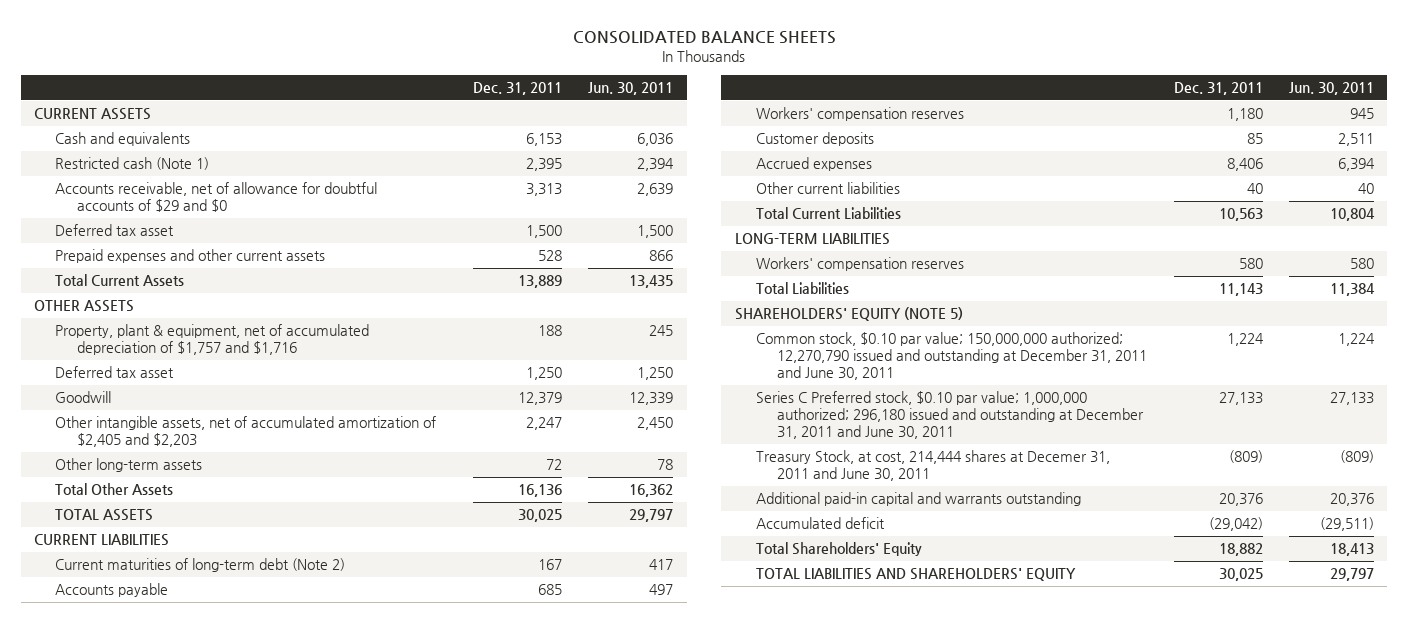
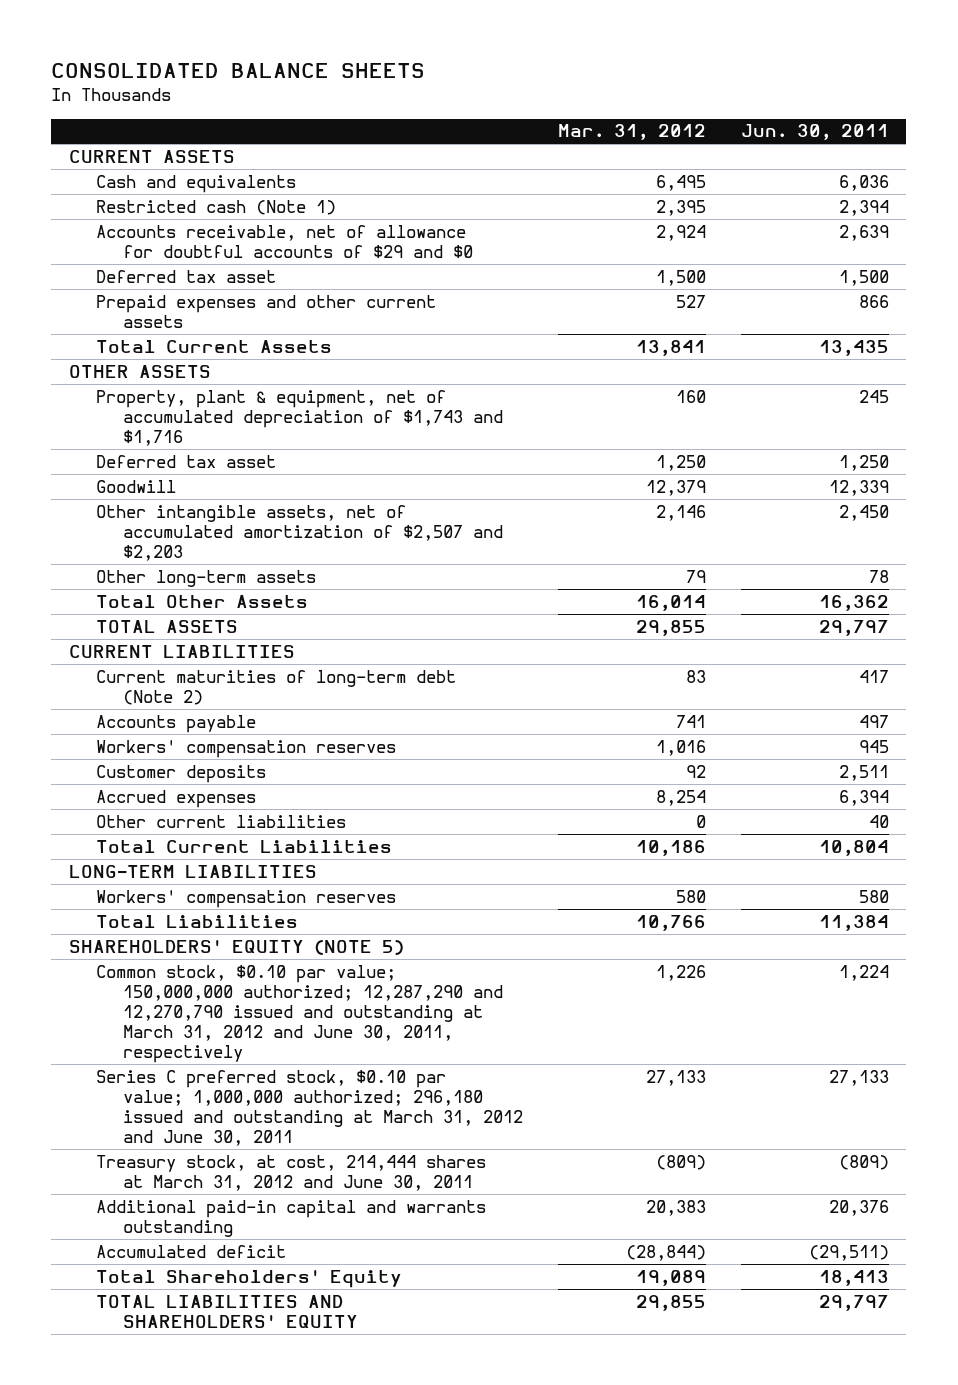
- | Dec. 31, 2011 | Jun. 30, 2011
+ | Mar. 31, 2012 | Jun. 30, 2011
- Property, plant & equipment, net of accumulated depreciation of $1,757 and $1,716 | 188 | 245
+ Property, plant & equipment, net of accumulated depreciation of $1,743 and $1,716 | 160 | 245
- Other intangible assets, net of accumulated amortization of $2,405 and $2,203 | 2,247 | 2,450
+ Other intangible assets, net of accumulated amortization of $2,507 and $2,203 | 2,146 | 2,450
- Common stock, $0.10 par value; 150,000,000 authorized; 12,270,790 issued and outstanding at December 31, 2011 and June 30, 2011 | 1,224 | 1,224
- Series C Preferred stock, $0.10 par value; 1,000,000 authorized; 296,180 issued and outstanding at December 31, 2011 and June 30, 2011 | 27,133 | 27,133
- Treasury Stock, at cost, 214,444 shares at Decemer 31, 2011 and June 30, 2011 | (809) | (809)
+ Common stock, $0.10 par value; 150,000,000 authorized; 12,287,290 and 12,270,790 issued and outstanding at March 31, 2012 and June 30, 2011, respectively | 1,226 | 1,224
+ Series C preferred stock, $0.10 par value; 1,000,000 authorized; 296,180 issued and outstanding at March 31, 2012 and June 30, 2011 | 27,133 | 27,133
+ Treasury stock, at cost, 214,444 shares at March 31, 2012 and June 30, 2011 | (809) | (809)

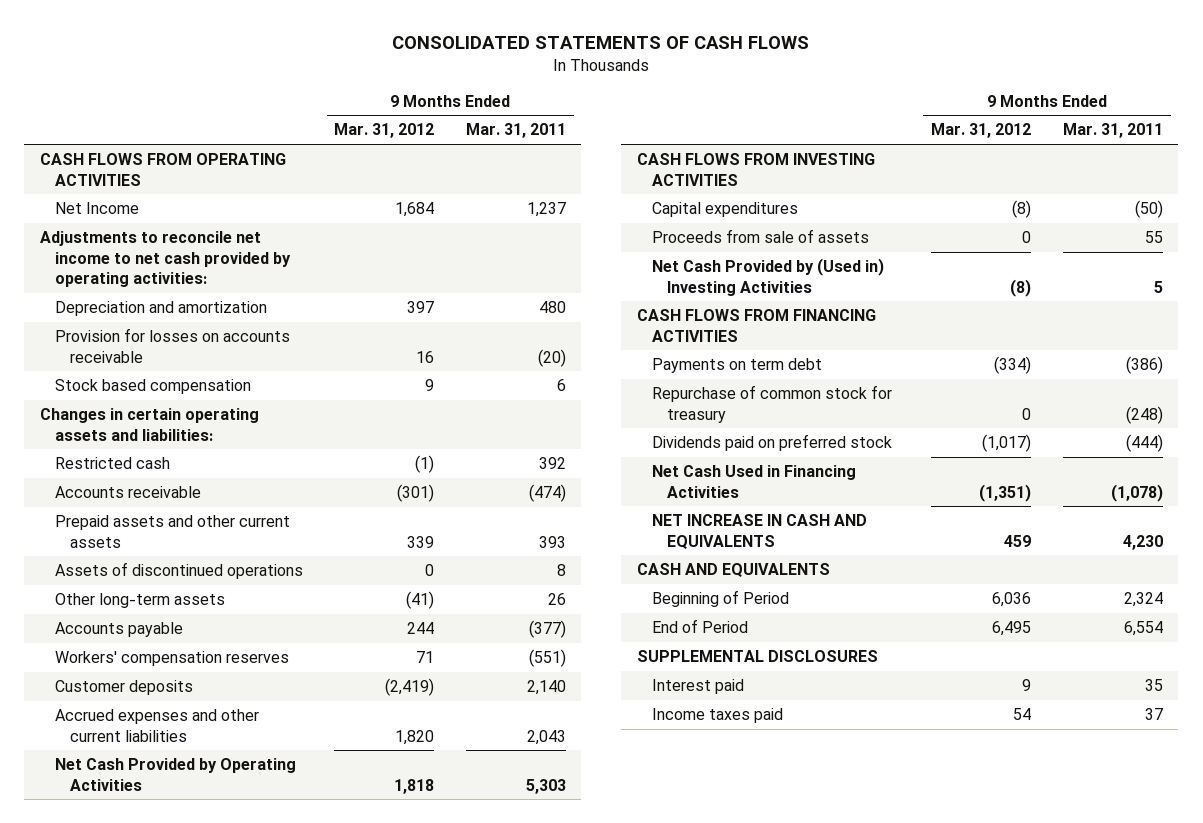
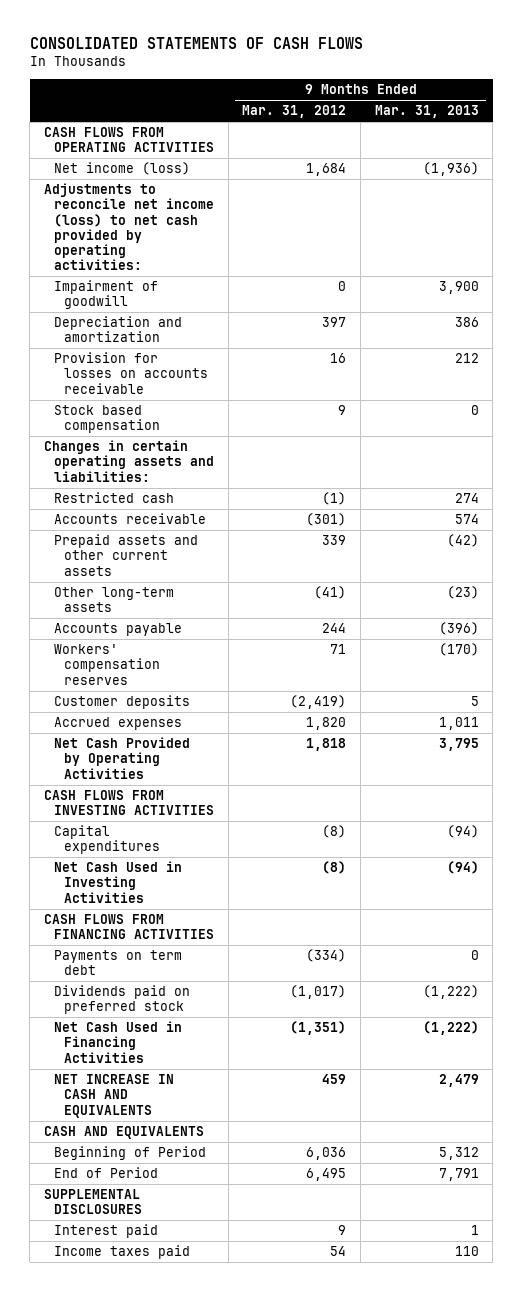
- | 9 Months Ended Mar. 31, 2012 | 9 Months Ended Mar. 31, 2011
+ | 9 Months Ended Mar. 31, 2012 | 9 Months Ended Mar. 31, 2013
- Net Income | 1,684 | 1,237
- Adjustments to reconcile net income to net cash provided by operating activities:
+ Net income (loss) | 1,684 | (1,936)
+ Adjustments to reconcile net income (loss) to net cash provided by operating activities:
+ Impairment of goodwill | 0 | 3,900
- Assets of discontinued operations | 0 | 8
- Accrued expenses and other current liabilities | 1,820 | 2,043
+ Accrued expenses | 1,820 | 1,011
- Proceeds from sale of assets | 0 | 55
- Net Cash Provided by (Used in) Investing Activities | (8) | 5
+ Net Cash Used in Investing Activities | (8) | (94)
- Repurchase of common stock for treasury | 0 | (248)

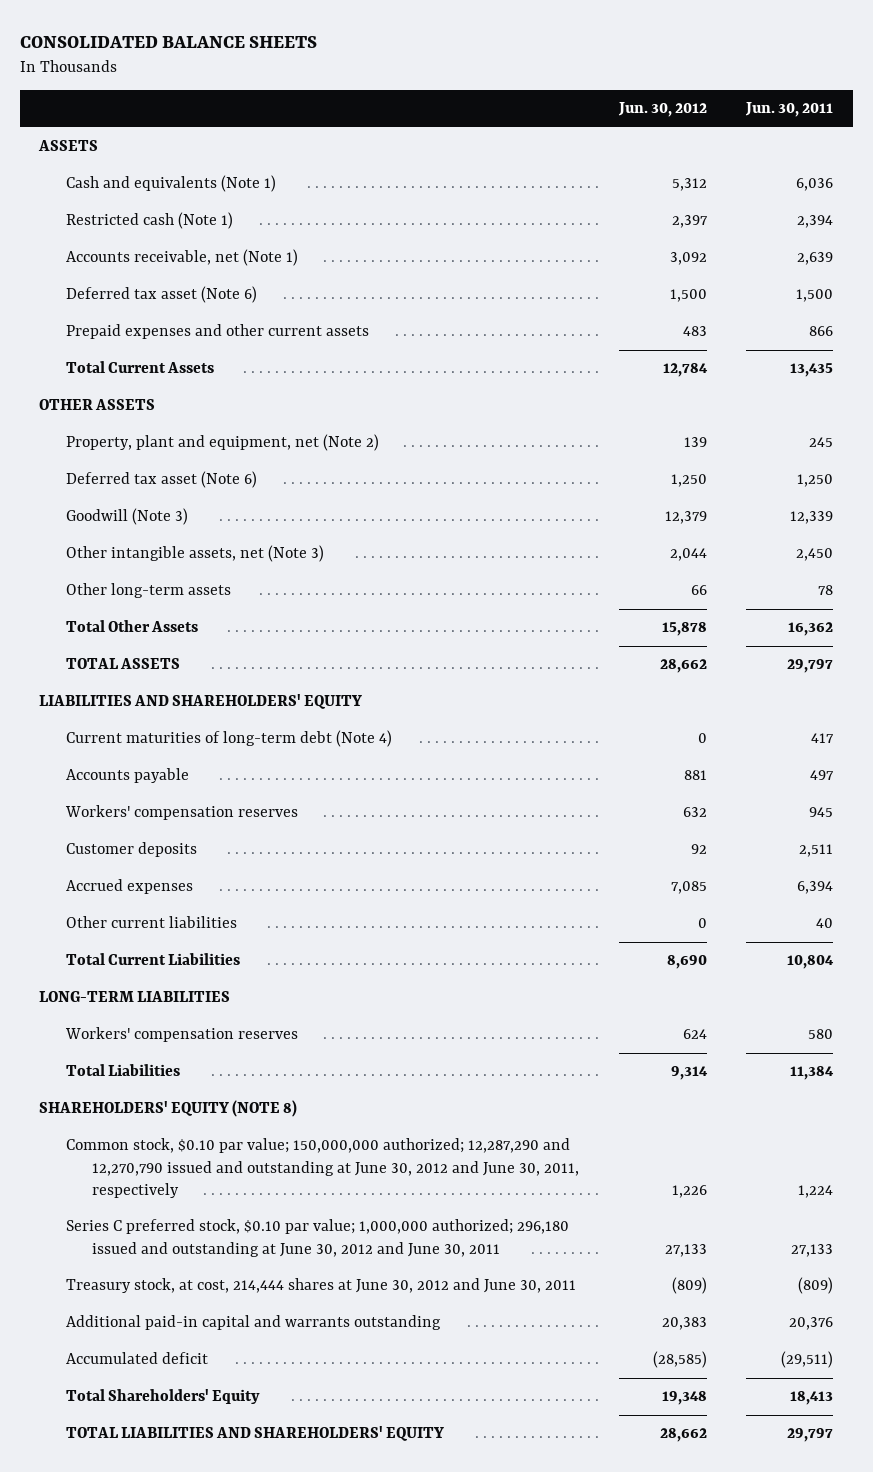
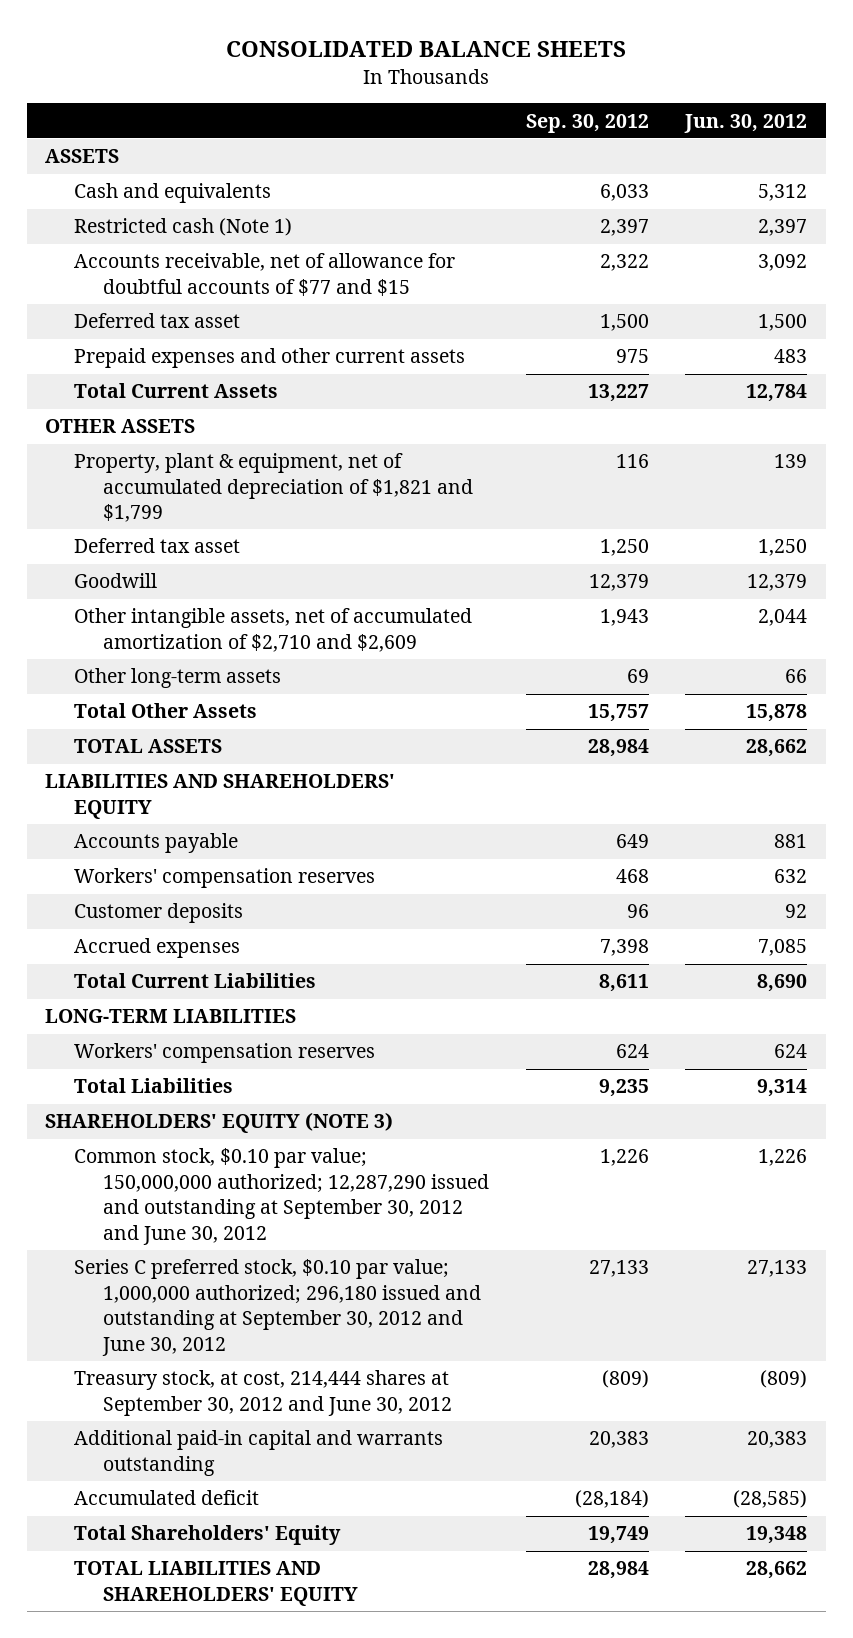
- | Jun. 30, 2012 | Jun. 30, 2011
+ | Sep. 30, 2012 | Jun. 30, 2012
- Cash and equivalents (Note 1) | 5,312 | 6,036
+ Cash and equivalents | 6,033 | 5,312
- Accounts receivable, net (Note 1) | 3,092 | 2,639
- Deferred tax asset (Note 6) | 1,500 | 1,500
+ Accounts receivable, net of allowance for doubtful accounts of $77 and $15 | 2,322 | 3,092
+ Deferred tax asset | 1,500 | 1,500
- Property, plant and equipment, net (Note 2) | 139 | 245
- Deferred tax asset (Note 6) | 1,250 | 1,250
- Goodwill (Note 3) | 12,379 | 12,339
- Other intangible assets, net (Note 3) | 2,044 | 2,450
+ Property, plant & equipment, net of accumulated depreciation of $1,821 and $1,799 | 116 | 139
+ Deferred tax asset | 1,250 | 1,250
+ Goodwill | 12,379 | 12,379
+ Other intangible assets, net of accumulated amortization of $2,710 and $2,609 | 1,943 | 2,044
- Current maturities of long-term debt (Note 4) | 0 | 417
- Other current liabilities | 0 | 40
- SHAREHOLDERS' EQUITY (NOTE 8)
- Common stock, $0.10 par value; 150,000,000 authorized; 12,287,290 and 12,270,790 issued and outstanding at June 30, 2012 and June 30, 2011, respectively | 1,226 | 1,224
- Series C preferred stock, $0.10 par value; 1,000,000 authorized; 296,180 issued and outstanding at June 30, 2012 and June 30, 2011 | 27,133 | 27,133
- Treasury stock, at cost, 214,444 shares at June 30, 2012 and June 30, 2011 | (809) | (809)
+ SHAREHOLDERS' EQUITY (NOTE 3)
+ Common stock, $0.10 par value; 150,000,000 authorized; 12,287,290 issued and outstanding at September 30, 2012 and June 30, 2012 | 1,226 | 1,226
+ Series C preferred stock, $0.10 par value; 1,000,000 authorized; 296,180 issued and outstanding at September 30, 2012 and June 30, 2012 | 27,133 | 27,133
+ Treasury stock, at cost, 214,444 shares at September 30, 2012 and June 30, 2012 | (809) | (809)

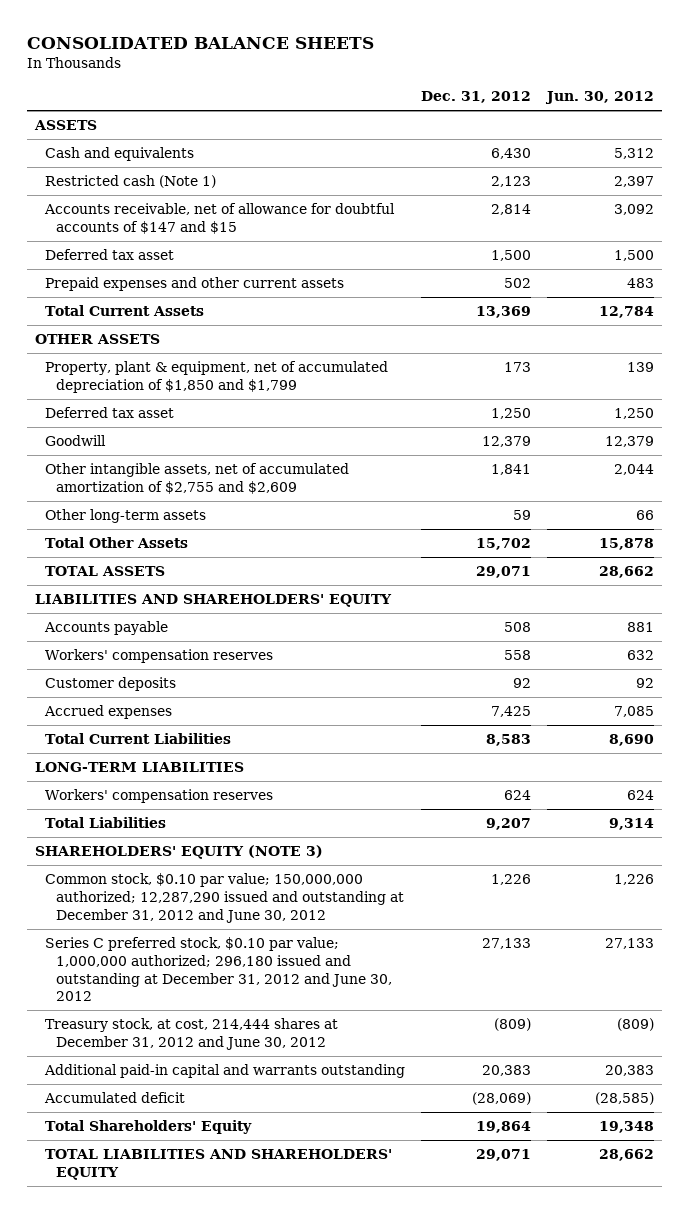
- | Sep. 30, 2012 | Jun. 30, 2012
+ | Dec. 31, 2012 | Jun. 30, 2012
- Accounts receivable, net of allowance for doubtful accounts of $77 and $15 | 2,322 | 3,092
+ Accounts receivable, net of allowance for doubtful accounts of $147 and $15 | 2,814 | 3,092
- Property, plant & equipment, net of accumulated depreciation of $1,821 and $1,799 | 116 | 139
+ Property, plant & equipment, net of accumulated depreciation of $1,850 and $1,799 | 173 | 139
- Other intangible assets, net of accumulated amortization of $2,710 and $2,609 | 1,943 | 2,044
+ Other intangible assets, net of accumulated amortization of $2,755 and $2,609 | 1,841 | 2,044
- Common stock, $0.10 par value; 150,000,000 authorized; 12,287,290 issued and outstanding at September 30, 2012 and June 30, 2012 | 1,226 | 1,226
- Series C preferred stock, $0.10 par value; 1,000,000 authorized; 296,180 issued and outstanding at September 30, 2012 and June 30, 2012 | 27,133 | 27,133
- Treasury stock, at cost, 214,444 shares at September 30, 2012 and June 30, 2012 | (809) | (809)
+ Common stock, $0.10 par value; 150,000,000 authorized; 12,287,290 issued and outstanding at December 31, 2012 and June 30, 2012 | 1,226 | 1,226
+ Series C preferred stock, $0.10 par value; 1,000,000 authorized; 296,180 issued and outstanding at December 31, 2012 and June 30, 2012 | 27,133 | 27,133
+ Treasury stock, at cost, 214,444 shares at December 31, 2012 and June 30, 2012 | (809) | (809)

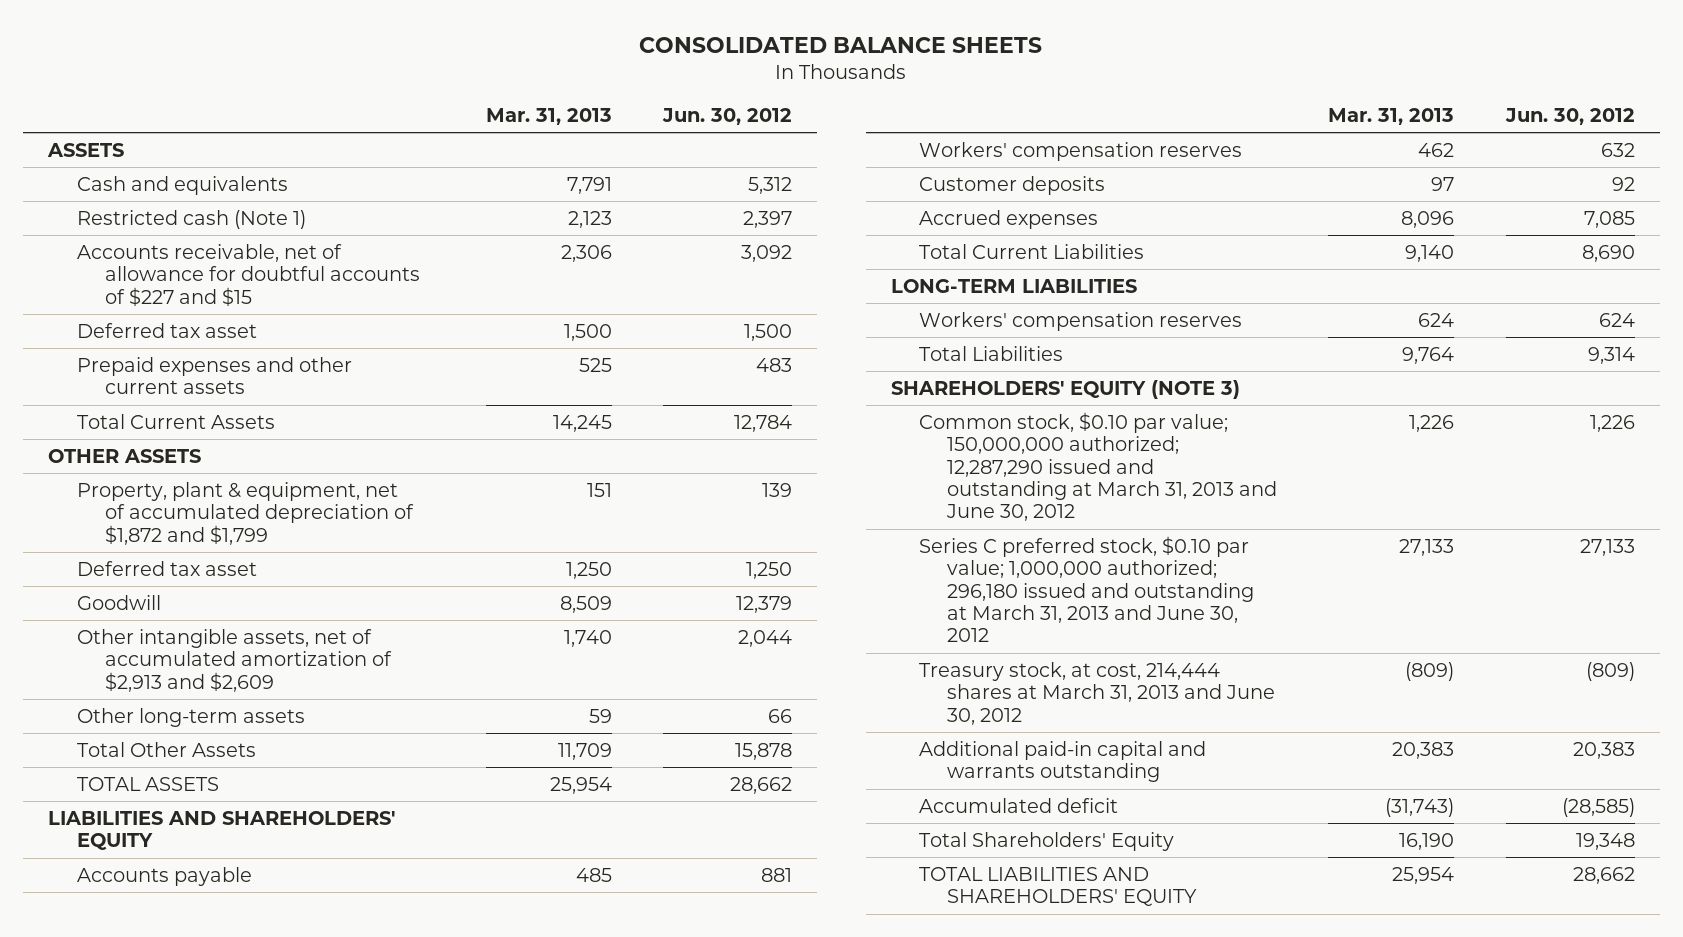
- | Dec. 31, 2012 | Jun. 30, 2012
+ | Mar. 31, 2013 | Jun. 30, 2012
- Accounts receivable, net of allowance for doubtful accounts of $147 and $15 | 2,814 | 3,092
+ Accounts receivable, net of allowance for doubtful accounts of $227 and $15 | 2,306 | 3,092
- Property, plant & equipment, net of accumulated depreciation of $1,850 and $1,799 | 173 | 139
+ Property, plant & equipment, net of accumulated depreciation of $1,872 and $1,799 | 151 | 139
- Other intangible assets, net of accumulated amortization of $2,755 and $2,609 | 1,841 | 2,044
+ Other intangible assets, net of accumulated amortization of $2,913 and $2,609 | 1,740 | 2,044
- Common stock, $0.10 par value; 150,000,000 authorized; 12,287,290 issued and outstanding at December 31, 2012 and June 30, 2012 | 1,226 | 1,226
- Series C preferred stock, $0.10 par value; 1,000,000 authorized; 296,180 issued and outstanding at December 31, 2012 and June 30, 2012 | 27,133 | 27,133
- Treasury stock, at cost, 214,444 shares at December 31, 2012 and June 30, 2012 | (809) | (809)
+ Common stock, $0.10 par value; 150,000,000 authorized; 12,287,290 issued and outstanding at March 31, 2013 and June 30, 2012 | 1,226 | 1,226
+ Series C preferred stock, $0.10 par value; 1,000,000 authorized; 296,180 issued and outstanding at March 31, 2013 and June 30, 2012 | 27,133 | 27,133
+ Treasury stock, at cost, 214,444 shares at March 31, 2013 and June 30, 2012 | (809) | (809)

